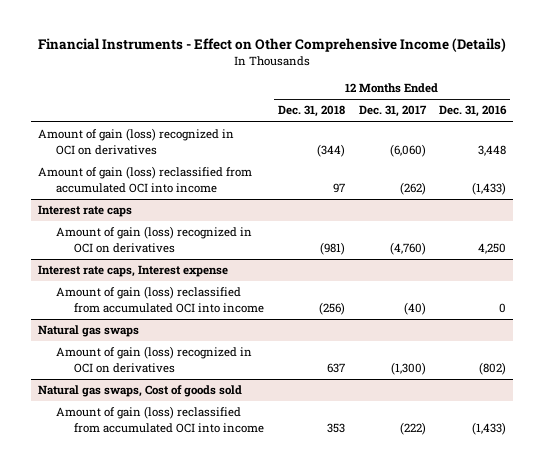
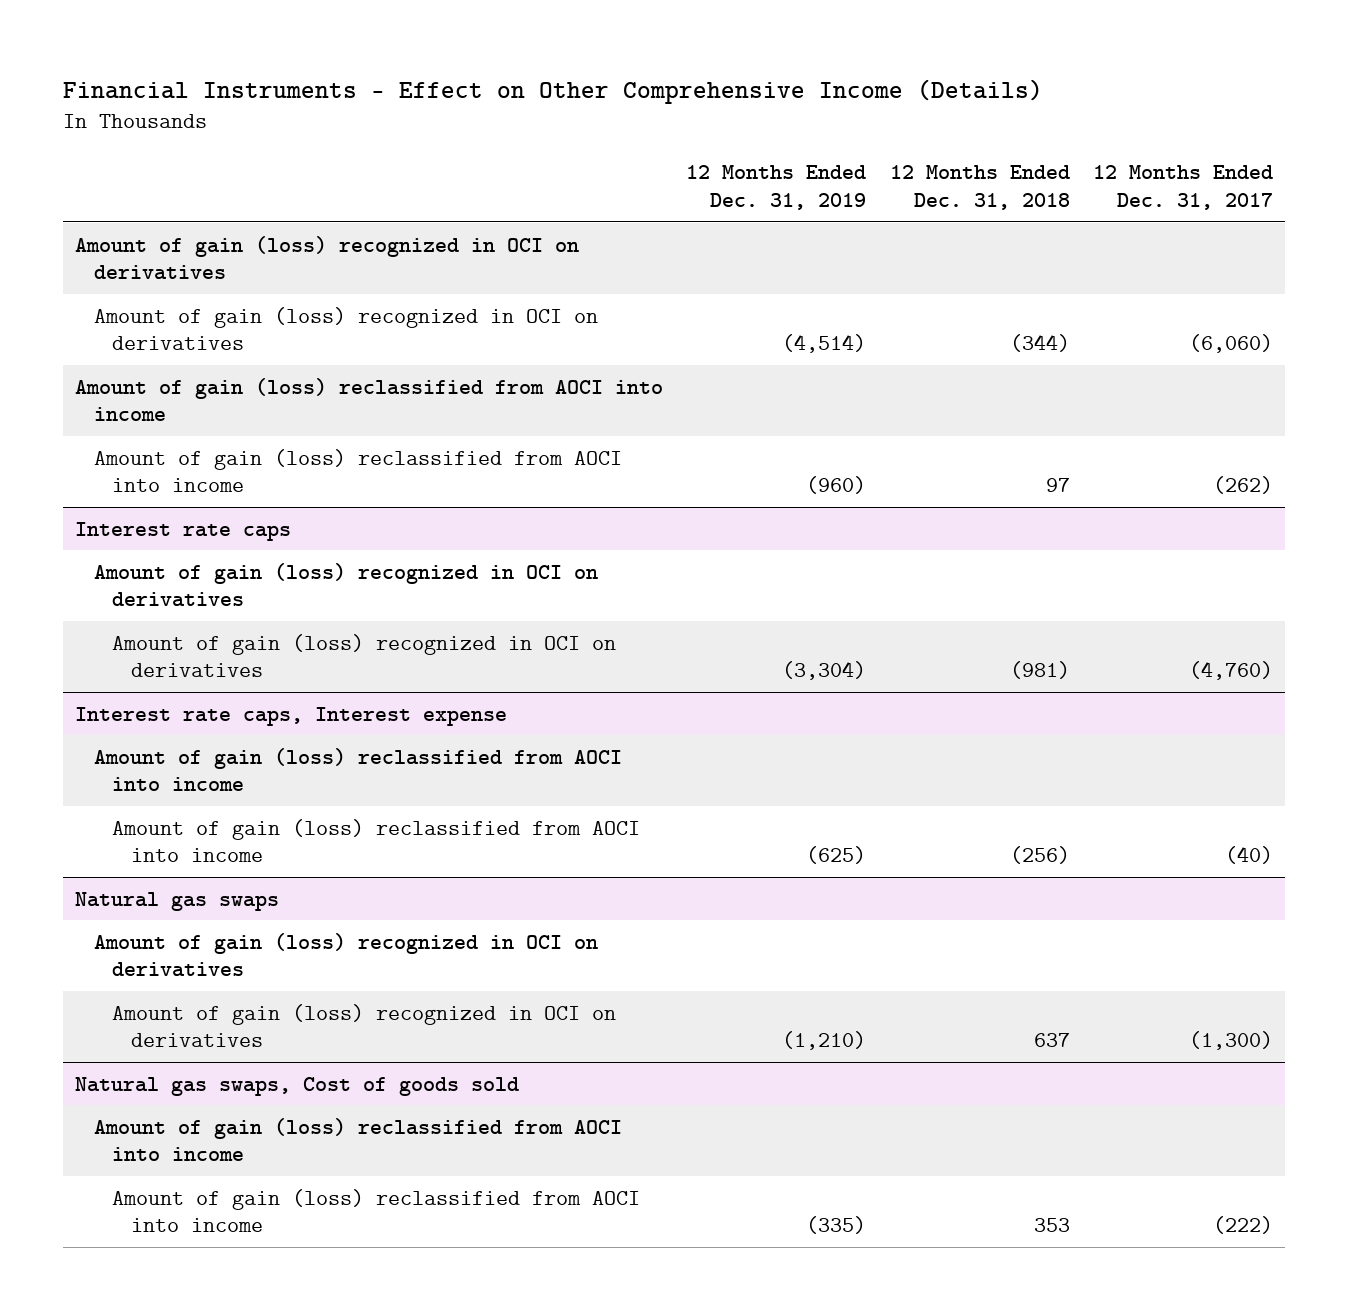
- | 12 Months Ended Dec. 31, 2018 | 12 Months Ended Dec. 31, 2017 | 12 Months Ended Dec. 31, 2016
+ | 12 Months Ended Dec. 31, 2019 | 12 Months Ended Dec. 31, 2018 | 12 Months Ended Dec. 31, 2017
+ Amount of gain (loss) recognized in OCI on derivatives
- Amount of gain (loss) reclassified from accumulated OCI into income | 97 | (262) | (1,433)
+ Amount of gain (loss) reclassified from AOCI into income
+ Amount of gain (loss) reclassified from AOCI into income | (960) | 97 | (262)
@ Interest rate caps
+ Amount of gain (loss) recognized in OCI on derivatives
@ Interest rate caps, Interest expense
- Amount of gain (loss) reclassified from accumulated OCI into income | (256) | (40) | 0
+ Amount of gain (loss) reclassified from AOCI into income
+ Amount of gain (loss) reclassified from AOCI into income | (625) | (256) | (40)
@ Natural gas swaps
+ Amount of gain (loss) recognized in OCI on derivatives
@ Natural gas swaps, Cost of goods sold
- Amount of gain (loss) reclassified from accumulated OCI into income | 353 | (222) | (1,433)
+ Amount of gain (loss) reclassified from AOCI into income
+ Amount of gain (loss) reclassified from AOCI into income | (335) | 353 | (222)

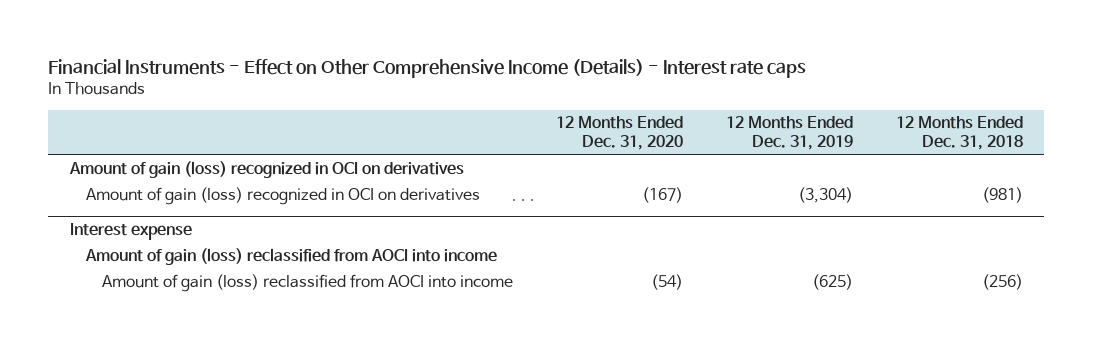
- Financial Instruments - Effect on Other Comprehensive Income (Details)
+ Financial Instruments - Effect on Other Comprehensive Income (Details) - Interest rate caps
- | 12 Months Ended Dec. 31, 2019 | 12 Months Ended Dec. 31, 2018 | 12 Months Ended Dec. 31, 2017
+ | 12 Months Ended Dec. 31, 2020 | 12 Months Ended Dec. 31, 2019 | 12 Months Ended Dec. 31, 2018
- Amount of gain (loss) recognized in OCI on derivatives | (4,514) | (344) | (6,060)
- Amount of gain (loss) reclassified from AOCI into income
- Amount of gain (loss) reclassified from AOCI into income | (960) | 97 | (262)
- Interest rate caps
- Amount of gain (loss) recognized in OCI on derivatives
- Interest rate caps, Interest expense
+ Interest expense
- Natural gas swaps
- Amount of gain (loss) recognized in OCI on derivatives
- Amount of gain (loss) recognized in OCI on derivatives | (1,210) | 637 | (1,300)
- Natural gas swaps, Cost of goods sold
- Amount of gain (loss) reclassified from AOCI into income
- Amount of gain (loss) reclassified from AOCI into income | (335) | 353 | (222)

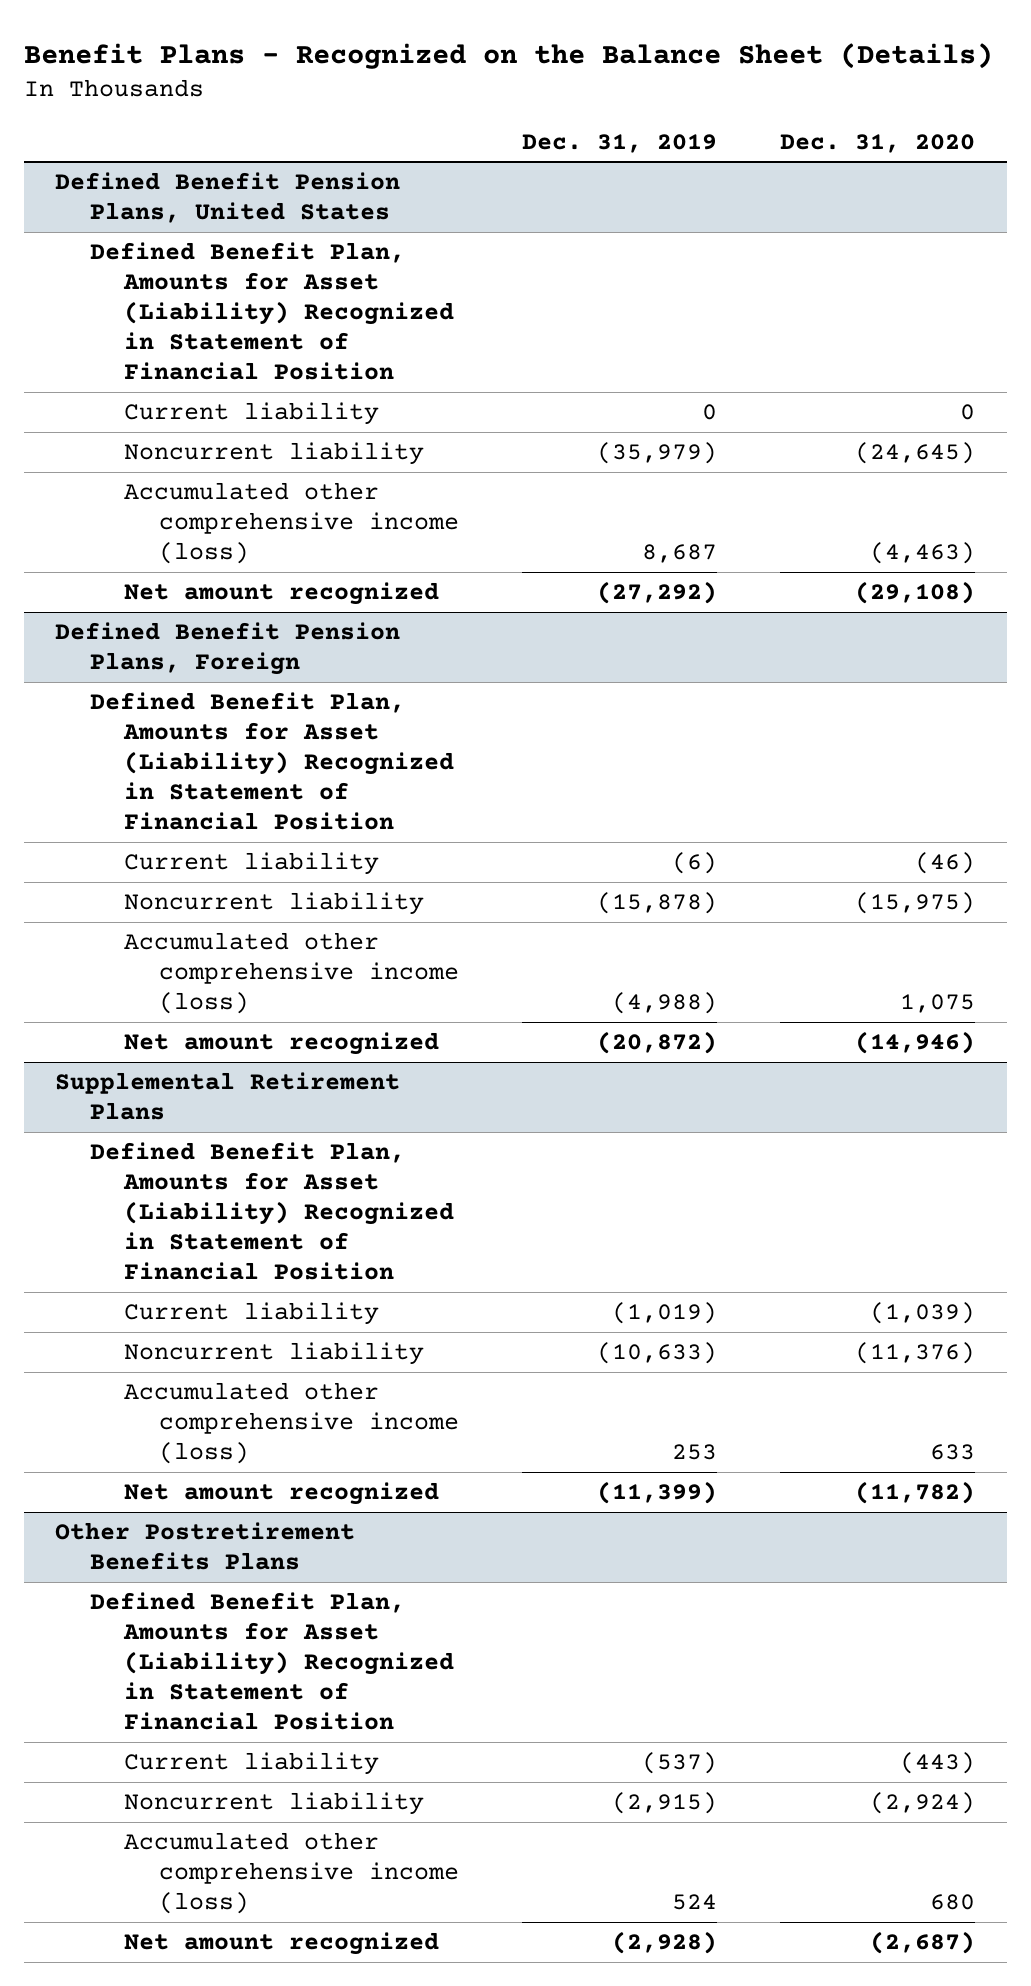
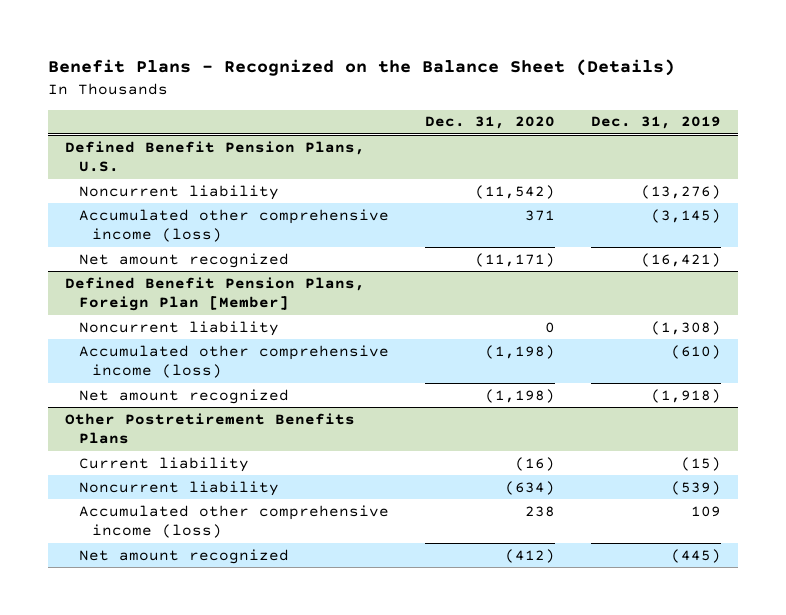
- | Dec. 31, 2019 | Dec. 31, 2020
+ | Dec. 31, 2020 | Dec. 31, 2019
- Defined Benefit Pension Plans, United States
- Defined Benefit Plan, Amounts for Asset (Liability) Recognized in Statement of Financial Position
- Current liability | 0 | 0
- Noncurrent liability | (35,979) | (24,645)
- Accumulated other comprehensive income (loss) | 8,687 | (4,463)
- Net amount recognized | (27,292) | (29,108)
- Defined Benefit Pension Plans, Foreign
- Defined Benefit Plan, Amounts for Asset (Liability) Recognized in Statement of Financial Position
- Current liability | (6) | (46)
- Noncurrent liability | (15,878) | (15,975)
- Accumulated other comprehensive income (loss) | (4,988) | 1,075
- Net amount recognized | (20,872) | (14,946)
- Supplemental Retirement Plans
- Defined Benefit Plan, Amounts for Asset (Liability) Recognized in Statement of Financial Position
- Current liability | (1,019) | (1,039)
- Noncurrent liability | (10,633) | (11,376)
- Accumulated other comprehensive income (loss) | 253 | 633
- Net amount recognized | (11,399) | (11,782)
+ Defined Benefit Pension Plans, U.S.
+ Noncurrent liability | (11,542) | (13,276)
+ Accumulated other comprehensive income (loss) | 371 | (3,145)
+ Net amount recognized | (11,171) | (16,421)
+ Defined Benefit Pension Plans, Foreign Plan [Member]
+ Noncurrent liability | 0 | (1,308)
+ Accumulated other comprehensive income (loss) | (1,198) | (610)
+ Net amount recognized | (1,198) | (1,918)
@ Other Postretirement Benefits Plans
- Defined Benefit Plan, Amounts for Asset (Liability) Recognized in Statement of Financial Position
- Current liability | (537) | (443)
- Noncurrent liability | (2,915) | (2,924)
- Accumulated other comprehensive income (loss) | 524 | 680
- Net amount recognized | (2,928) | (2,687)
+ Current liability | (16) | (15)
+ Noncurrent liability | (634) | (539)
+ Accumulated other comprehensive income (loss) | 238 | 109
+ Net amount recognized | (412) | (445)

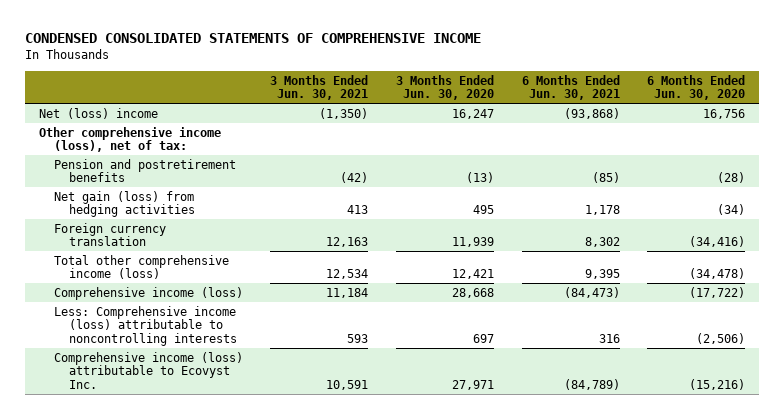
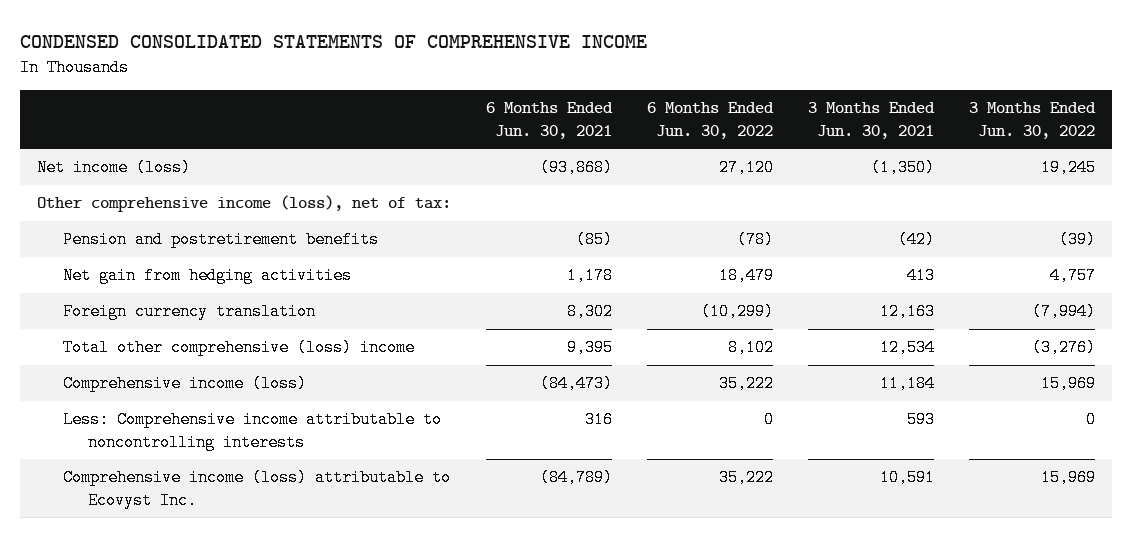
- | 3 Months Ended Jun. 30, 2021 | 3 Months Ended Jun. 30, 2020 | 6 Months Ended Jun. 30, 2021 | 6 Months Ended Jun. 30, 2020
+ | 6 Months Ended Jun. 30, 2021 | 6 Months Ended Jun. 30, 2022 | 3 Months Ended Jun. 30, 2021 | 3 Months Ended Jun. 30, 2022
- Net (loss) income | (1,350) | 16,247 | (93,868) | 16,756
+ Net income (loss) | (93,868) | 27,120 | (1,350) | 19,245
- Net gain (loss) from hedging activities | 413 | 495 | 1,178 | (34)
+ Net gain from hedging activities | 1,178 | 18,479 | 413 | 4,757
- Total other comprehensive income (loss) | 12,534 | 12,421 | 9,395 | (34,478)
+ Total other comprehensive (loss) income | 9,395 | 8,102 | 12,534 | (3,276)
- Less: Comprehensive income (loss) attributable to noncontrolling interests | 593 | 697 | 316 | (2,506)
+ Less: Comprehensive income attributable to noncontrolling interests | 316 | 0 | 593 | 0

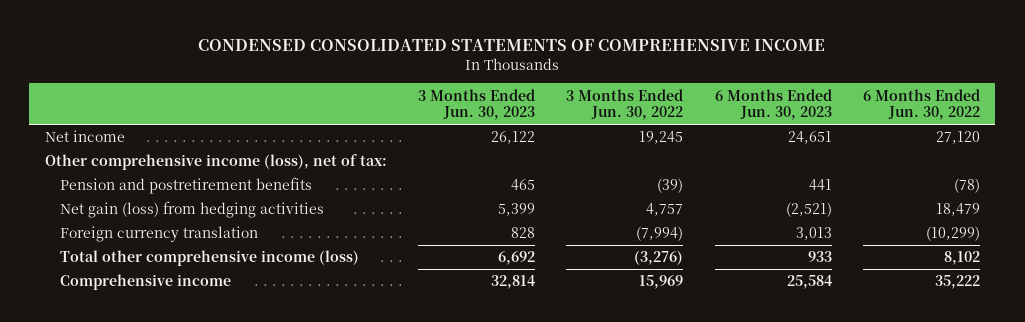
- | 6 Months Ended Jun. 30, 2021 | 6 Months Ended Jun. 30, 2022 | 3 Months Ended Jun. 30, 2021 | 3 Months Ended Jun. 30, 2022
+ | 3 Months Ended Jun. 30, 2023 | 3 Months Ended Jun. 30, 2022 | 6 Months Ended Jun. 30, 2023 | 6 Months Ended Jun. 30, 2022
- Net income (loss) | (93,868) | 27,120 | (1,350) | 19,245
+ Net income | 26,122 | 19,245 | 24,651 | 27,120
- Net gain from hedging activities | 1,178 | 18,479 | 413 | 4,757
+ Net gain (loss) from hedging activities | 5,399 | 4,757 | (2,521) | 18,479
- Total other comprehensive (loss) income | 9,395 | 8,102 | 12,534 | (3,276)
- Comprehensive income (loss) | (84,473) | 35,222 | 11,184 | 15,969
- Less: Comprehensive income attributable to noncontrolling interests | 316 | 0 | 593 | 0
- Comprehensive income (loss) attributable to Ecovyst Inc. | (84,789) | 35,222 | 10,591 | 15,969
+ Total other comprehensive income (loss) | 6,692 | (3,276) | 933 | 8,102
+ Comprehensive income | 32,814 | 15,969 | 25,584 | 35,222

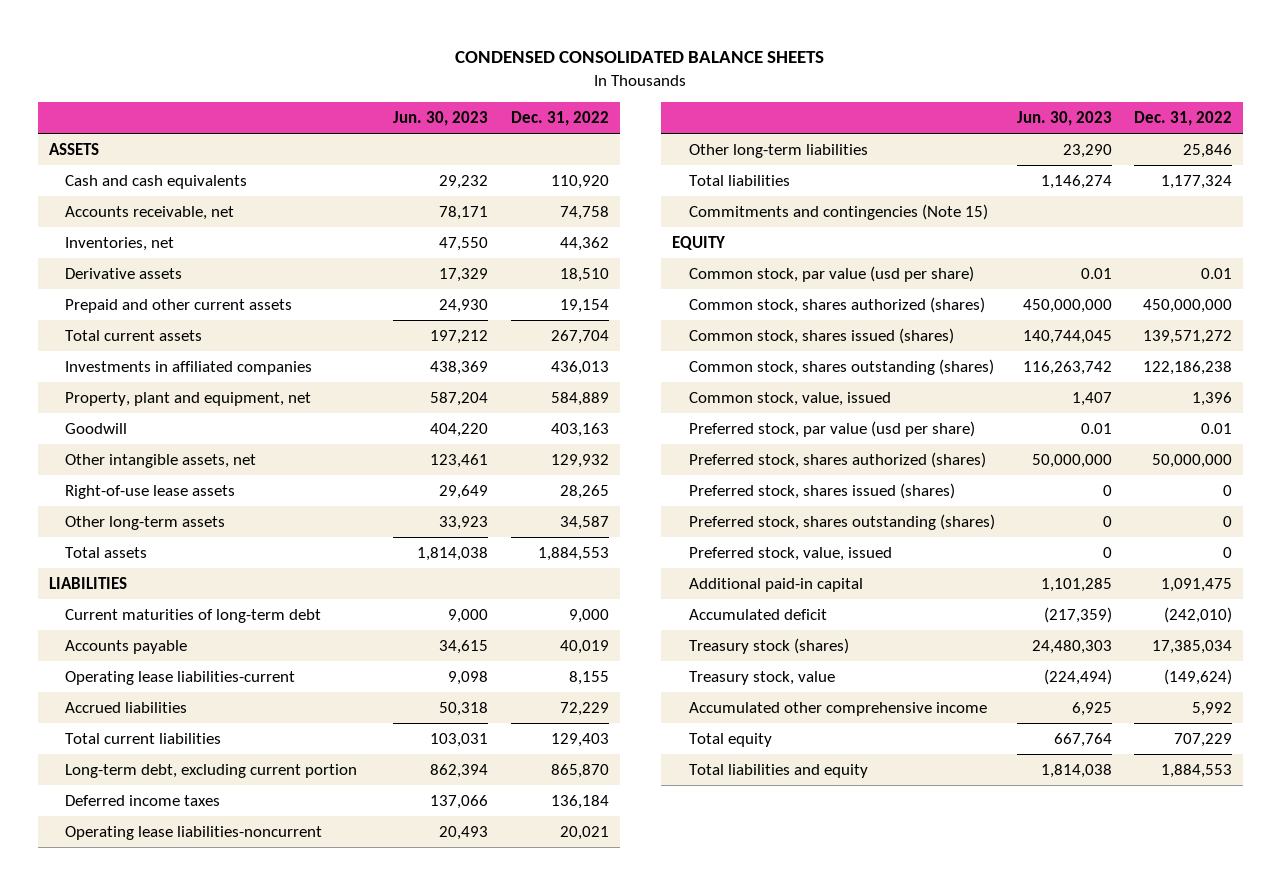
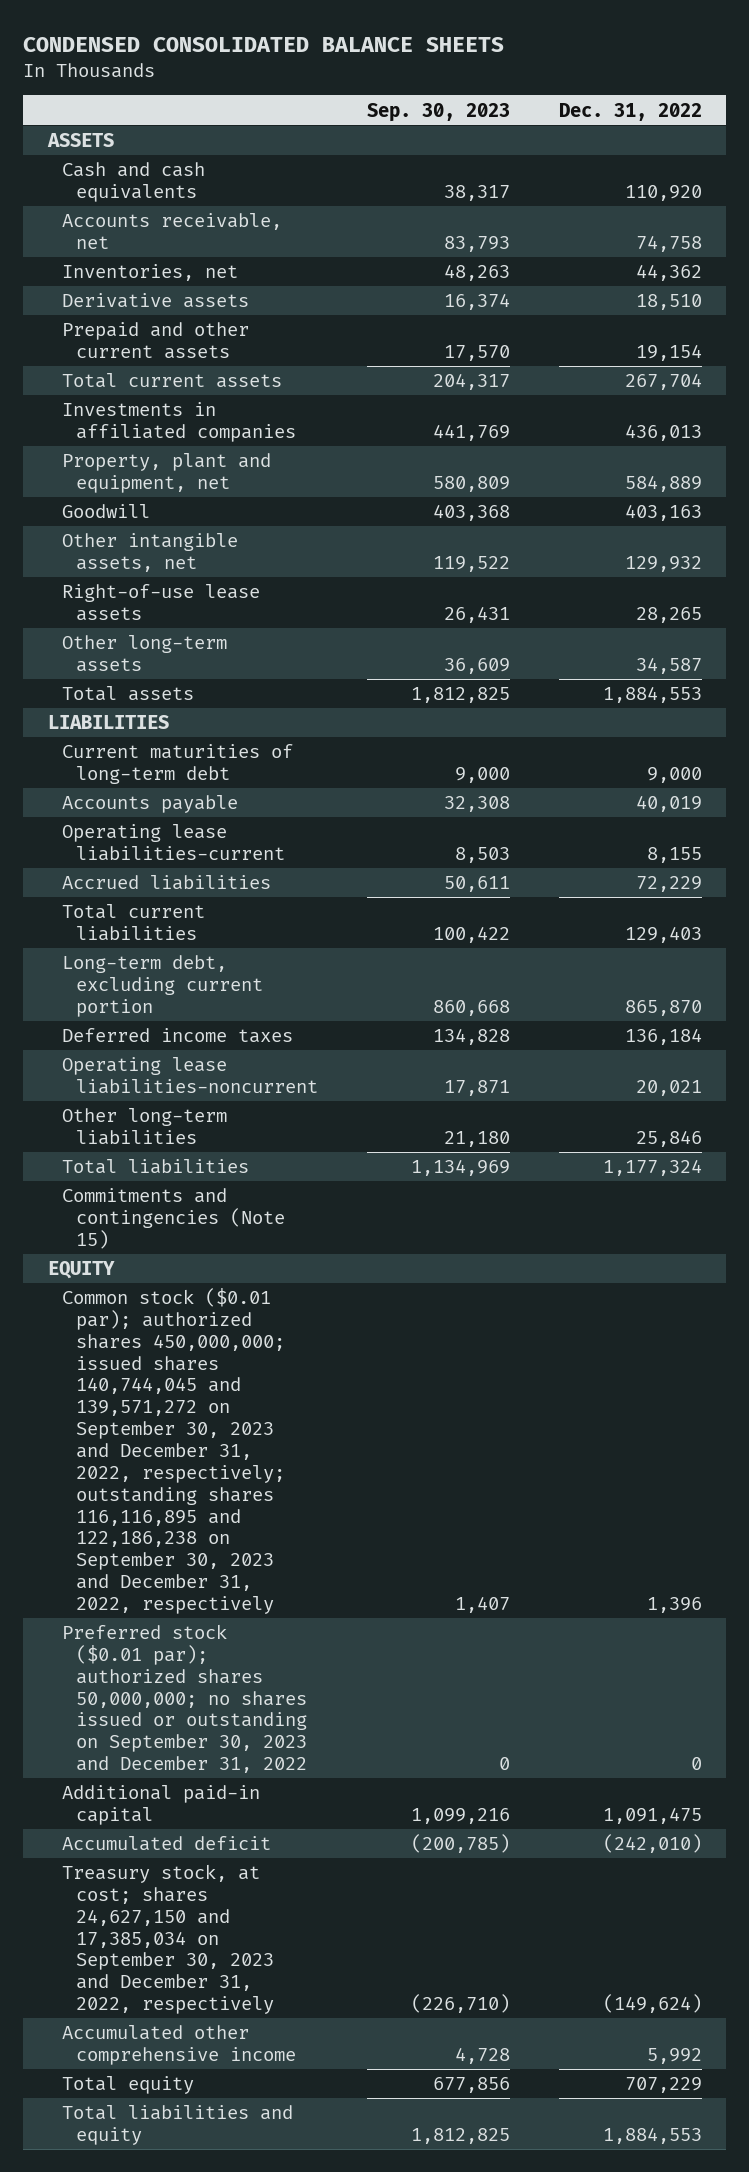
- | Jun. 30, 2023 | Dec. 31, 2022
+ | Sep. 30, 2023 | Dec. 31, 2022
- Common stock, par value (usd per share) | 0.01 | 0.01
- Common stock, shares authorized (shares) | 450,000,000 | 450,000,000
- Common stock, shares issued (shares) | 140,744,045 | 139,571,272
- Common stock, shares outstanding (shares) | 116,263,742 | 122,186,238
- Common stock, value, issued | 1,407 | 1,396
- Preferred stock, par value (usd per share) | 0.01 | 0.01
- Preferred stock, shares authorized (shares) | 50,000,000 | 50,000,000
- Preferred stock, shares issued (shares) | 0 | 0
- Preferred stock, shares outstanding (shares) | 0 | 0
- Preferred stock, value, issued | 0 | 0
+ Common stock ($0.01 par); authorized shares 450,000,000; issued shares 140,744,045 and 139,571,272 on September 30, 2023 and December 31, 2022, respectively; outstanding shares 116,116,895 and 122,186,238 on September 30, 2023 and December 31, 2022, respectively | 1,407 | 1,396
+ Preferred stock ($0.01 par); authorized shares 50,000,000; no shares issued or outstanding on September 30, 2023 and December 31, 2022 | 0 | 0
- Treasury stock (shares) | 24,480,303 | 17,385,034
- Treasury stock, value | (224,494) | (149,624)
+ Treasury stock, at cost; shares 24,627,150 and 17,385,034 on September 30, 2023 and December 31, 2022, respectively | (226,710) | (149,624)

